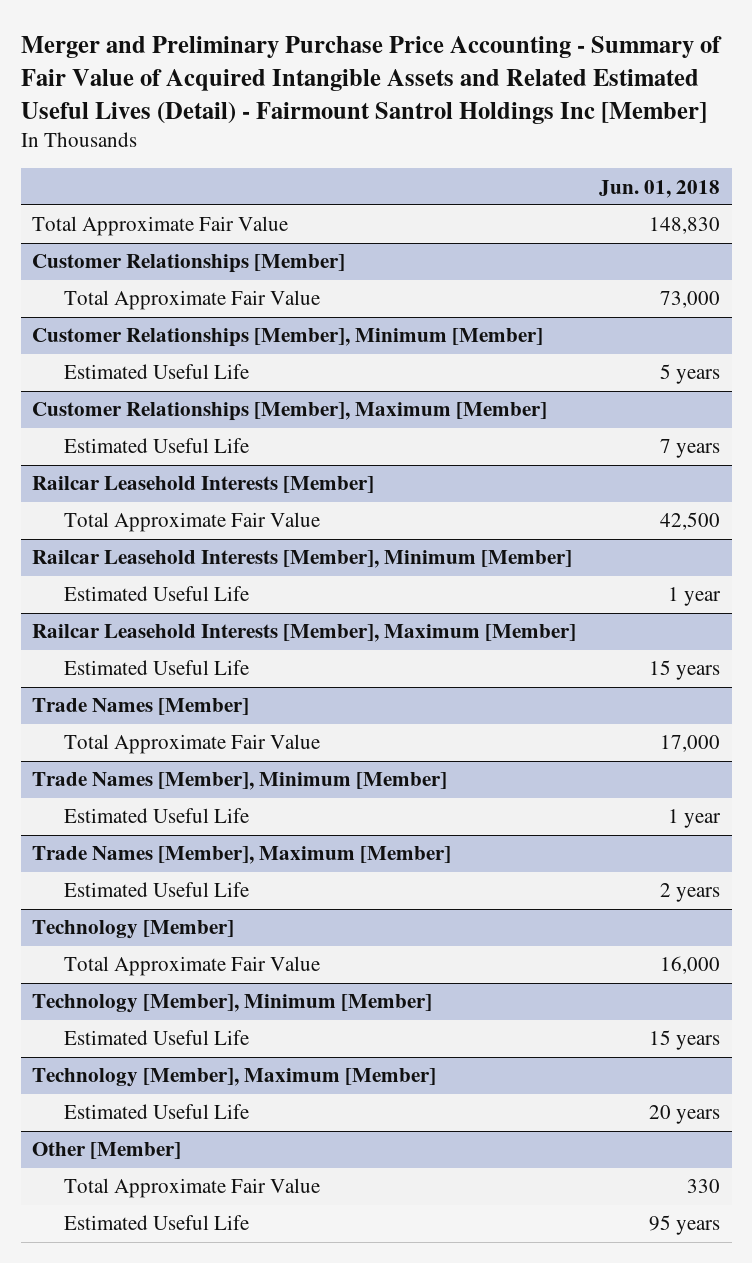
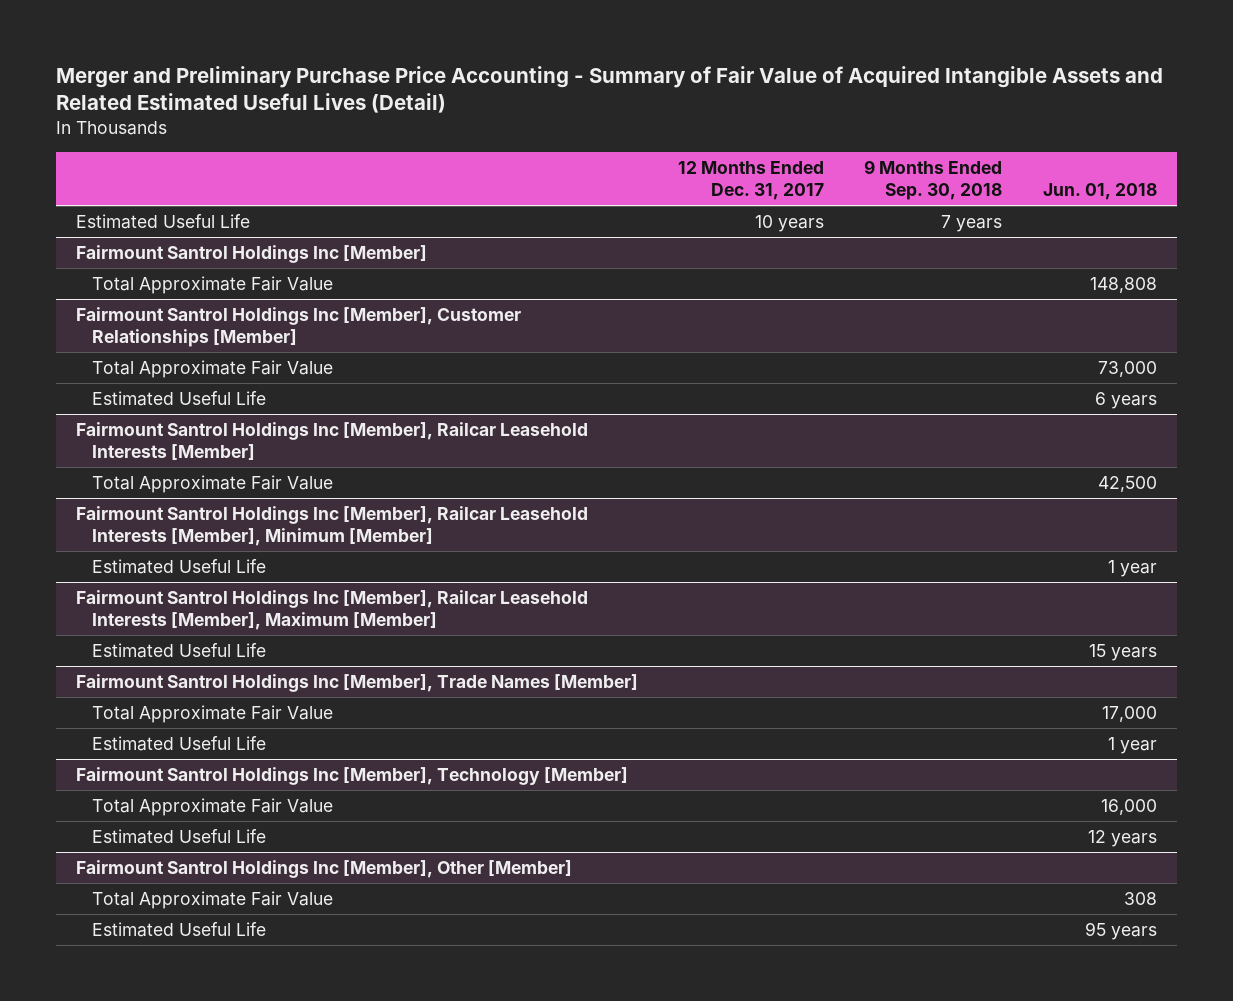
- Merger and Preliminary Purchase Price Accounting - Summary of Fair Value of Acquired Intangible Assets and Related Estimated Useful Lives (Detail) - Fairmount Santrol Holdings Inc [Member]
+ Merger and Preliminary Purchase Price Accounting - Summary of Fair Value of Acquired Intangible Assets and Related Estimated Useful Lives (Detail)
- | Jun. 01, 2018
+ | 12 Months Ended Dec. 31, 2017 | 9 Months Ended Sep. 30, 2018 | Jun. 01, 2018
- Total Approximate Fair Value | 148,830
- Customer Relationships [Member]
+ Estimated Useful Life | 10 years | 7 years |
+ Fairmount Santrol Holdings Inc [Member]
+ Total Approximate Fair Value | | | 148,808
+ Fairmount Santrol Holdings Inc [Member], Customer Relationships [Member]
- Customer Relationships [Member], Minimum [Member]
- Estimated Useful Life | 5 years
- Customer Relationships [Member], Maximum [Member]
- Estimated Useful Life | 7 years
- Railcar Leasehold Interests [Member]
+ Estimated Useful Life | | | 6 years
+ Fairmount Santrol Holdings Inc [Member], Railcar Leasehold Interests [Member]
- Railcar Leasehold Interests [Member], Minimum [Member]
+ Fairmount Santrol Holdings Inc [Member], Railcar Leasehold Interests [Member], Minimum [Member]
- Railcar Leasehold Interests [Member], Maximum [Member]
+ Fairmount Santrol Holdings Inc [Member], Railcar Leasehold Interests [Member], Maximum [Member]
- Trade Names [Member]
+ Fairmount Santrol Holdings Inc [Member], Trade Names [Member]
- Trade Names [Member], Minimum [Member]
- Trade Names [Member], Maximum [Member]
- Estimated Useful Life | 2 years
- Technology [Member]
+ Fairmount Santrol Holdings Inc [Member], Technology [Member]
- Technology [Member], Minimum [Member]
- Estimated Useful Life | 15 years
- Technology [Member], Maximum [Member]
- Estimated Useful Life | 20 years
- Other [Member]
- Total Approximate Fair Value | 330
+ Estimated Useful Life | | | 12 years
+ Fairmount Santrol Holdings Inc [Member], Other [Member]
+ Total Approximate Fair Value | | | 308

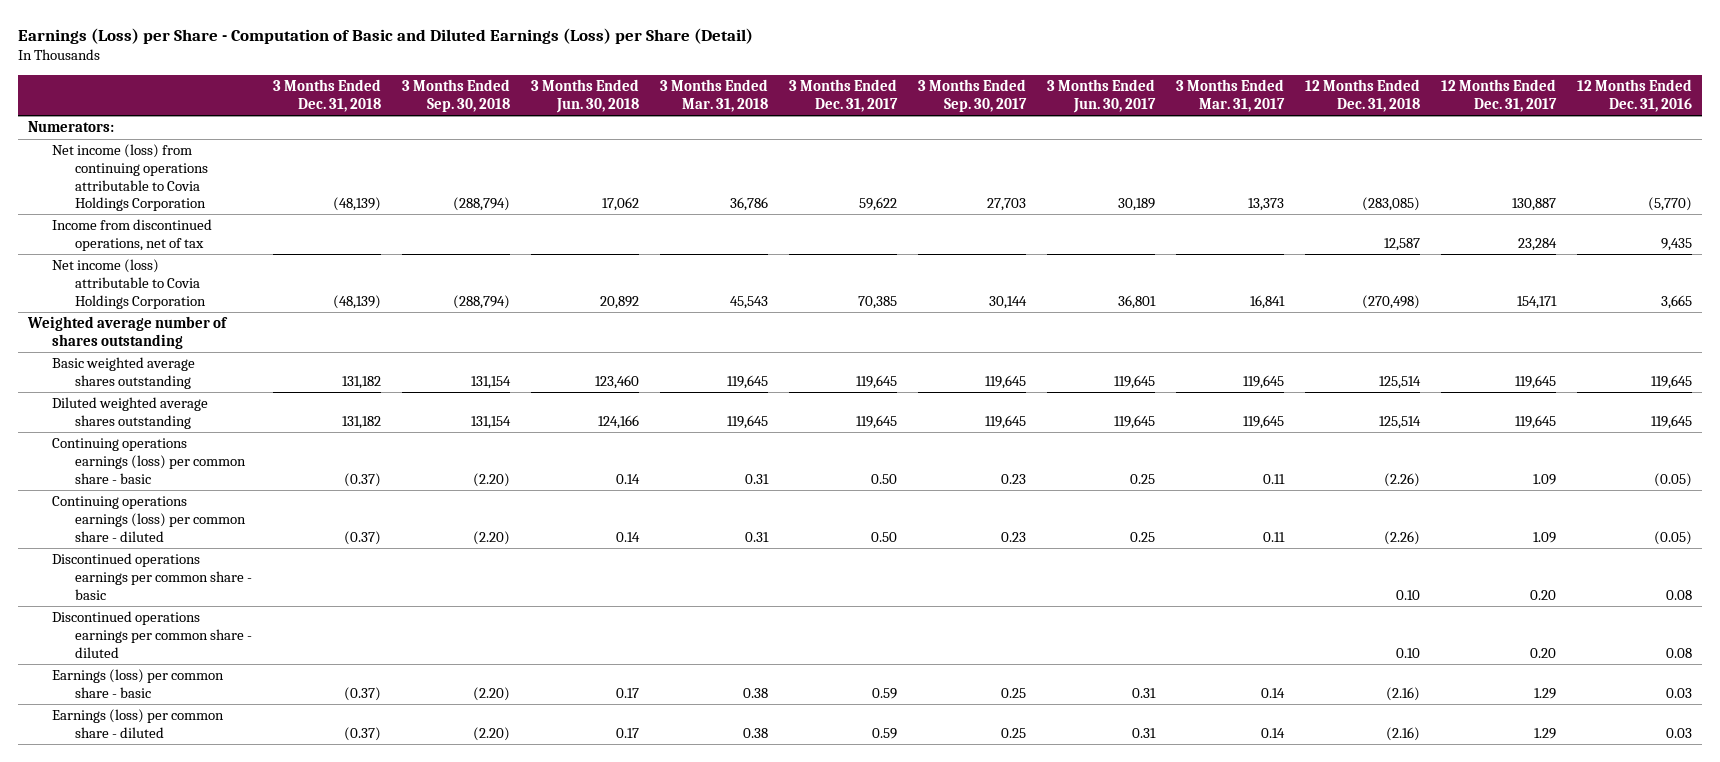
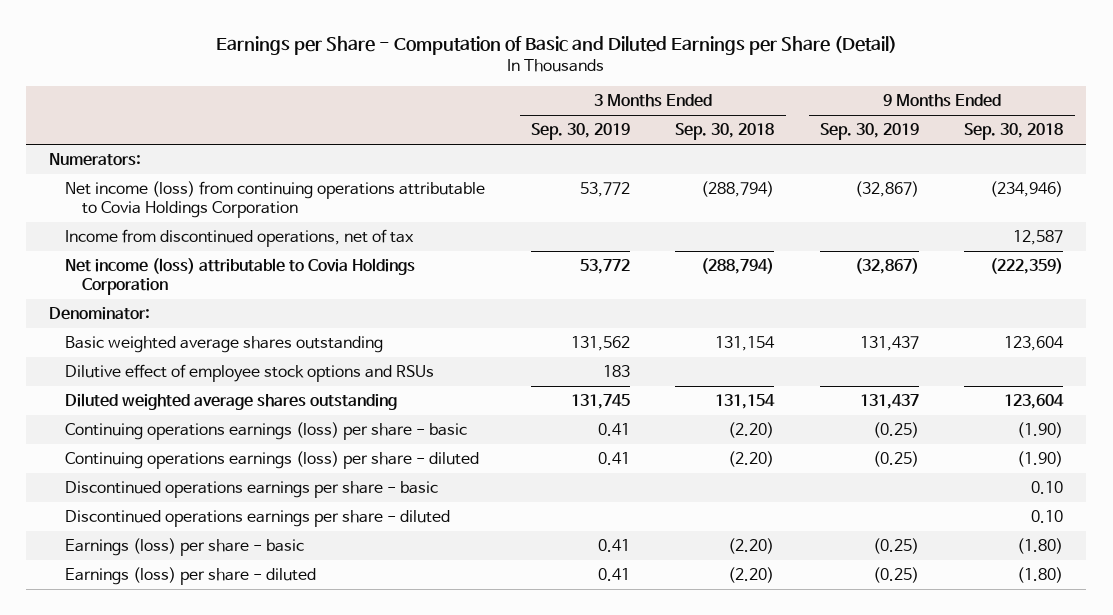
- Earnings (Loss) per Share - Computation of Basic and Diluted Earnings (Loss) per Share (Detail)
+ Earnings per Share - Computation of Basic and Diluted Earnings per Share (Detail)
- | 3 Months Ended Dec. 31, 2018 | 3 Months Ended Sep. 30, 2018 | 3 Months Ended Jun. 30, 2018 | 3 Months Ended Mar. 31, 2018 | 3 Months Ended Dec. 31, 2017 | 3 Months Ended Sep. 30, 2017 | 3 Months Ended Jun. 30, 2017 | 3 Months Ended Mar. 31, 2017 | 12 Months Ended Dec. 31, 2018 | 12 Months Ended Dec. 31, 2017 | 12 Months Ended Dec. 31, 2016
+ | 3 Months Ended Sep. 30, 2019 | 3 Months Ended Sep. 30, 2018 | 9 Months Ended Sep. 30, 2019 | 9 Months Ended Sep. 30, 2018
- Weighted average number of shares outstanding
+ Denominator:
+ Dilutive effect of employee stock options and RSUs | 183 | | |
- Continuing operations earnings (loss) per common share - basic | (0.37) | (2.20) | 0.14 | 0.31 | 0.50 | 0.23 | 0.25 | 0.11 | (2.26) | 1.09 | (0.05)
- Continuing operations earnings (loss) per common share - diluted | (0.37) | (2.20) | 0.14 | 0.31 | 0.50 | 0.23 | 0.25 | 0.11 | (2.26) | 1.09 | (0.05)
- Discontinued operations earnings per common share - basic | | | | | | | | | 0.10 | 0.20 | 0.08
- Discontinued operations earnings per common share - diluted | | | | | | | | | 0.10 | 0.20 | 0.08
- Earnings (loss) per common share - basic | (0.37) | (2.20) | 0.17 | 0.38 | 0.59 | 0.25 | 0.31 | 0.14 | (2.16) | 1.29 | 0.03
- Earnings (loss) per common share - diluted | (0.37) | (2.20) | 0.17 | 0.38 | 0.59 | 0.25 | 0.31 | 0.14 | (2.16) | 1.29 | 0.03
+ Continuing operations earnings (loss) per share - basic | 0.41 | (2.20) | (0.25) | (1.90)
+ Continuing operations earnings (loss) per share - diluted | 0.41 | (2.20) | (0.25) | (1.90)
+ Discontinued operations earnings per share - basic | | | | 0.10
+ Discontinued operations earnings per share - diluted | | | | 0.10
+ Earnings (loss) per share - basic | 0.41 | (2.20) | (0.25) | (1.80)
+ Earnings (loss) per share - diluted | 0.41 | (2.20) | (0.25) | (1.80)

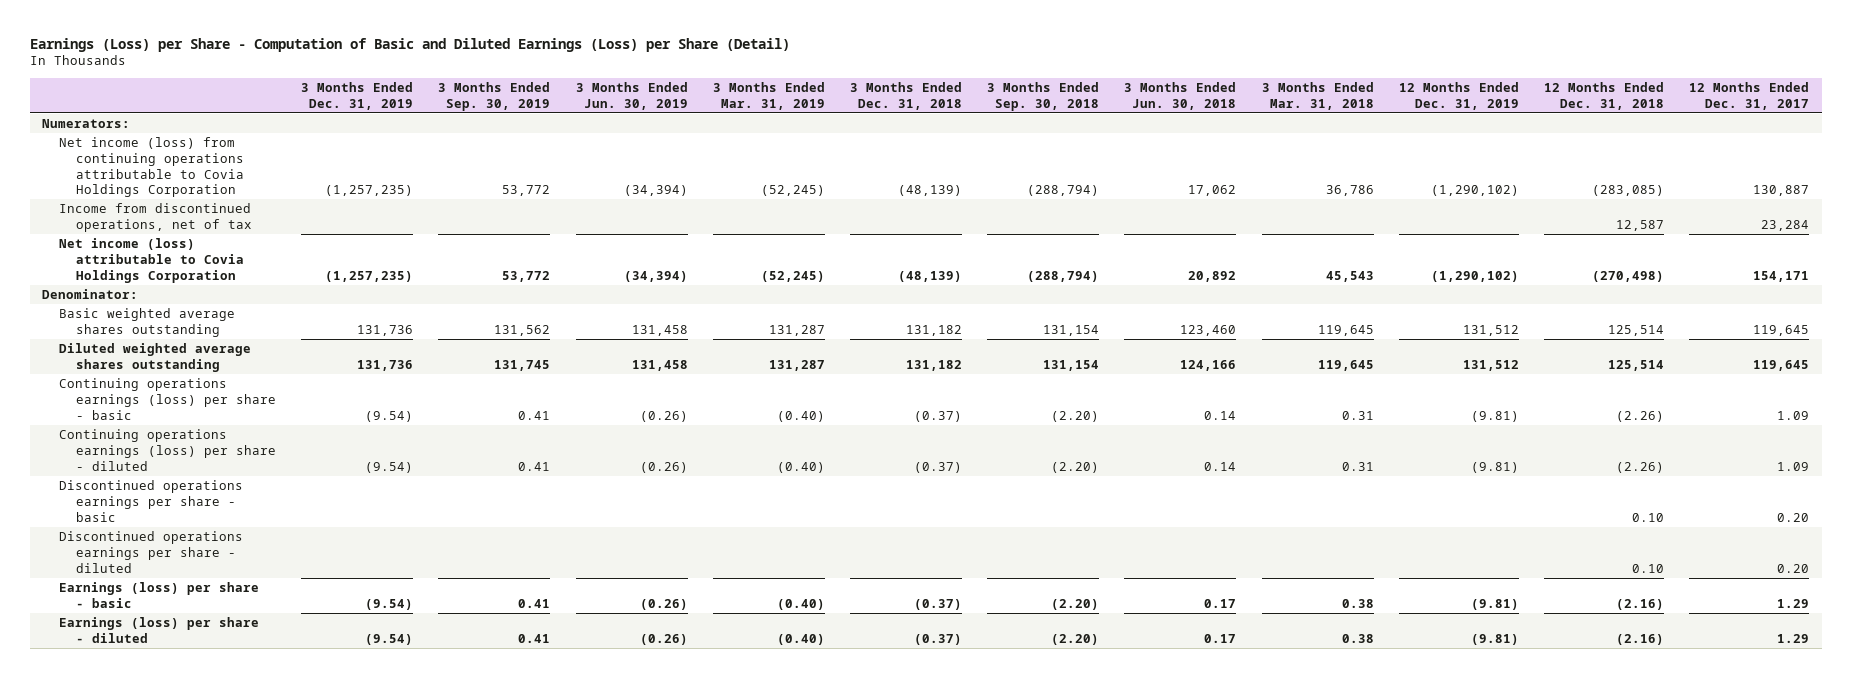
- Earnings per Share - Computation of Basic and Diluted Earnings per Share (Detail)
+ Earnings (Loss) per Share - Computation of Basic and Diluted Earnings (Loss) per Share (Detail)
- | 3 Months Ended Sep. 30, 2019 | 3 Months Ended Sep. 30, 2018 | 9 Months Ended Sep. 30, 2019 | 9 Months Ended Sep. 30, 2018
+ | 3 Months Ended Dec. 31, 2019 | 3 Months Ended Sep. 30, 2019 | 3 Months Ended Jun. 30, 2019 | 3 Months Ended Mar. 31, 2019 | 3 Months Ended Dec. 31, 2018 | 3 Months Ended Sep. 30, 2018 | 3 Months Ended Jun. 30, 2018 | 3 Months Ended Mar. 31, 2018 | 12 Months Ended Dec. 31, 2019 | 12 Months Ended Dec. 31, 2018 | 12 Months Ended Dec. 31, 2017
- Dilutive effect of employee stock options and RSUs | 183 | | |

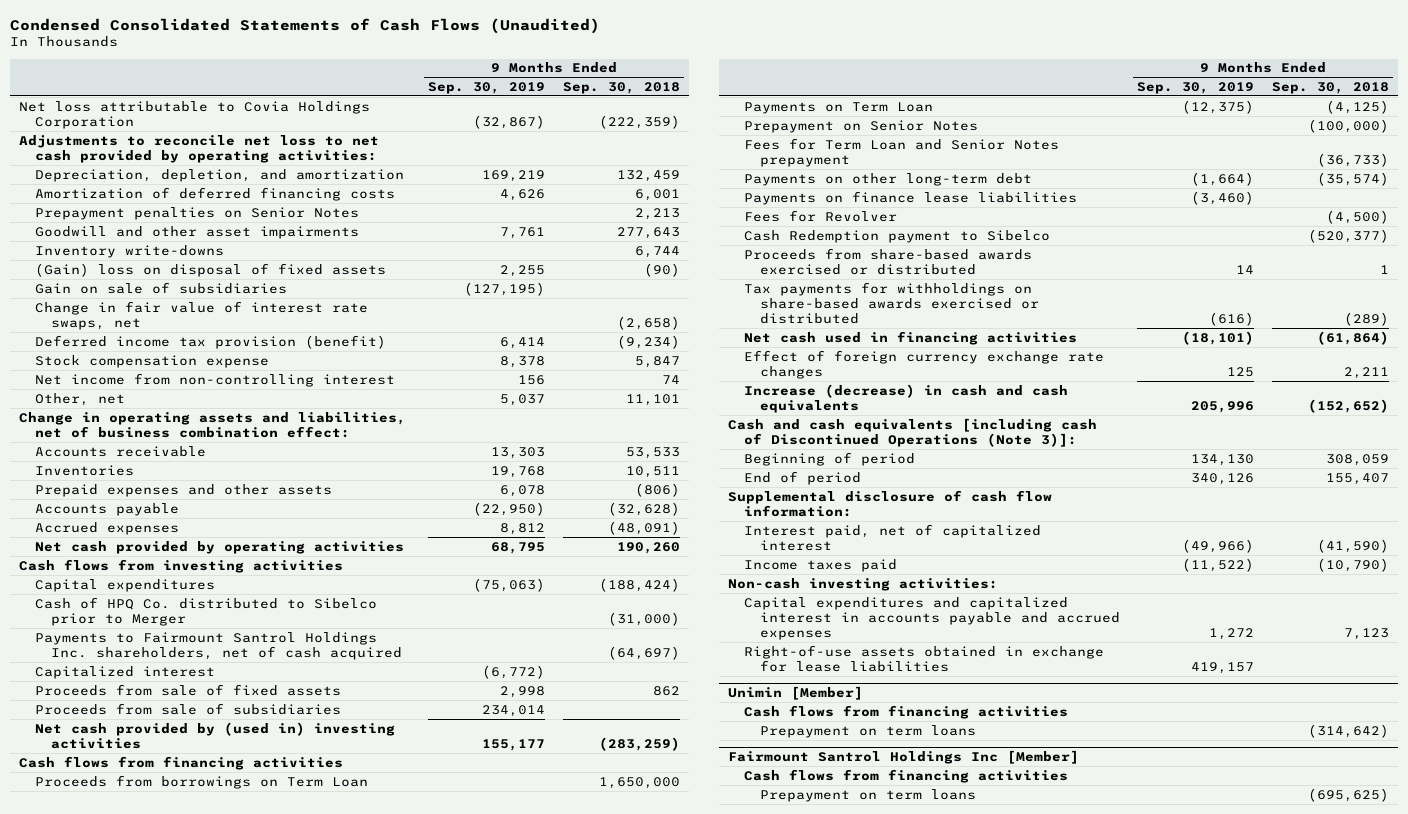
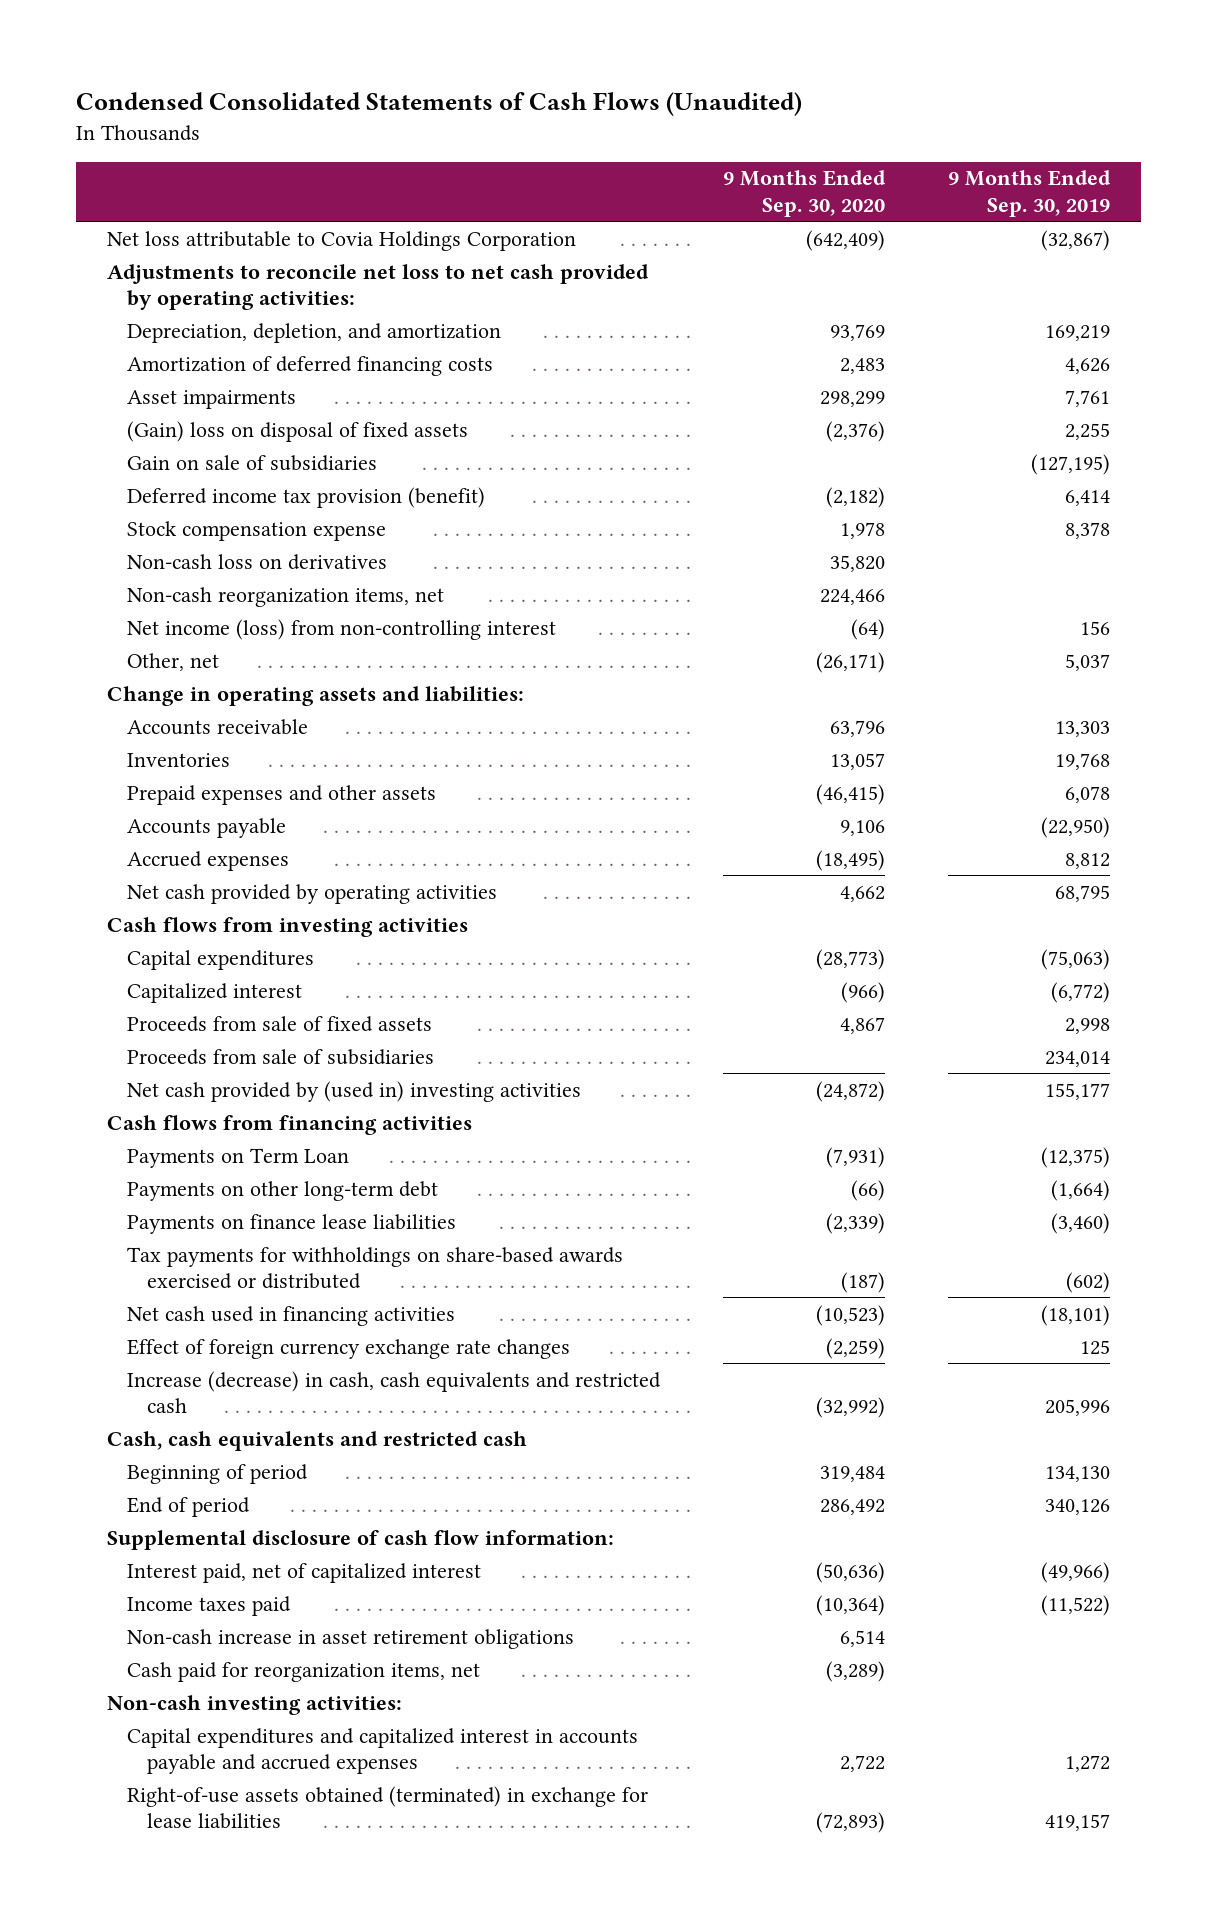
- | 9 Months Ended Sep. 30, 2019 | 9 Months Ended Sep. 30, 2018
+ | 9 Months Ended Sep. 30, 2020 | 9 Months Ended Sep. 30, 2019
- Prepayment penalties on Senior Notes | | 2,213
- Goodwill and other asset impairments | 7,761 | 277,643
- Inventory write-downs | | 6,744
+ Asset impairments | 298,299 | 7,761
- Change in fair value of interest rate swaps, net | | (2,658)
- Net income from non-controlling interest | 156 | 74
+ Non-cash loss on derivatives | 35,820 |
+ Non-cash reorganization items, net | 224,466 |
+ Net income (loss) from non-controlling interest | (64) | 156
- Change in operating assets and liabilities, net of business combination effect:
+ Change in operating assets and liabilities:
- Cash of HPQ Co. distributed to Sibelco prior to Merger | | (31,000)
- Payments to Fairmount Santrol Holdings Inc. shareholders, net of cash acquired | | (64,697)
- Proceeds from borrowings on Term Loan | | 1,650,000
- Prepayment on Senior Notes | | (100,000)
- Fees for Term Loan and Senior Notes prepayment | | (36,733)
- Fees for Revolver | | (4,500)
- Cash Redemption payment to Sibelco | | (520,377)
- Proceeds from share-based awards exercised or distributed | 14 | 1
- Tax payments for withholdings on share-based awards exercised or distributed | (616) | (289)
+ Tax payments for withholdings on share-based awards exercised or distributed | (187) | (602)
- Increase (decrease) in cash and cash equivalents | 205,996 | (152,652)
- Cash and cash equivalents [including cash of Discontinued Operations (Note 3)]:
+ Increase (decrease) in cash, cash equivalents and restricted cash | (32,992) | 205,996
+ Cash, cash equivalents and restricted cash
+ Non-cash increase in asset retirement obligations | 6,514 |
+ Cash paid for reorganization items, net | (3,289) |
- Right-of-use assets obtained in exchange for lease liabilities | 419,157 |
- Unimin [Member]
- Cash flows from financing activities
- Prepayment on term loans | | (314,642)
- Fairmount Santrol Holdings Inc [Member]
- Cash flows from financing activities
- Prepayment on term loans | | (695,625)
+ Right-of-use assets obtained (terminated) in exchange for lease liabilities | (72,893) | 419,157

